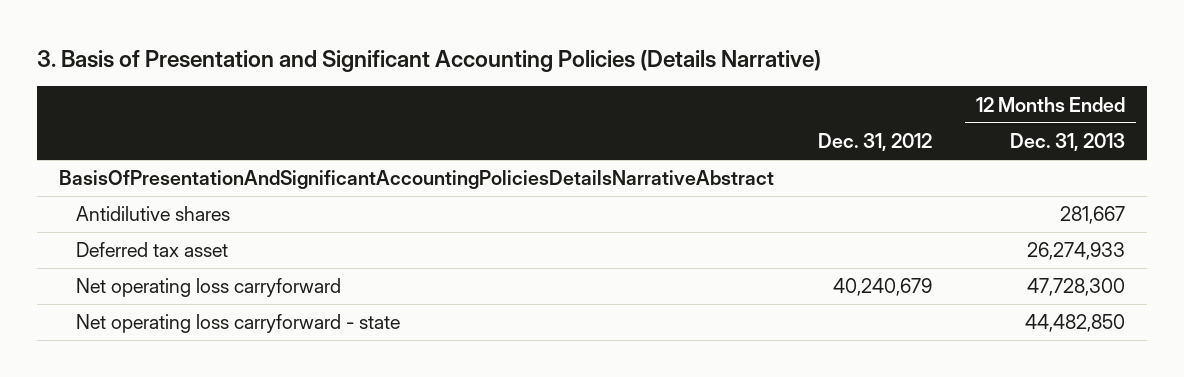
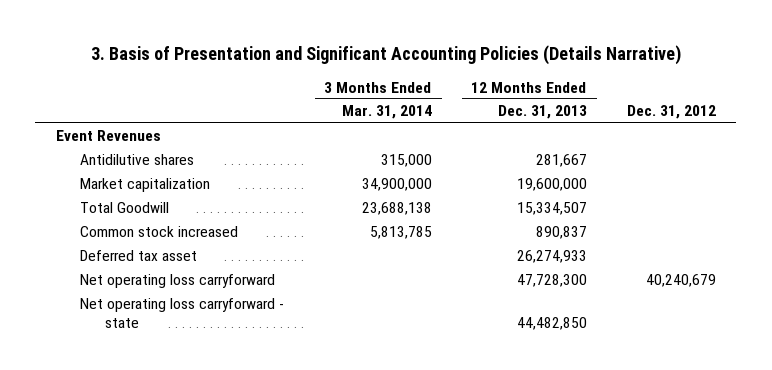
- | Dec. 31, 2012 | 12 Months Ended Dec. 31, 2013
+ | 3 Months Ended Mar. 31, 2014 | 12 Months Ended Dec. 31, 2013 | Dec. 31, 2012
- BasisOfPresentationAndSignificantAccountingPoliciesDetailsNarrativeAbstract
+ Event Revenues
+ Market capitalization | 34,900,000 | 19,600,000 |
+ Total Goodwill | 23,688,138 | 15,334,507 |
+ Common stock increased | 5,813,785 | 890,837 |

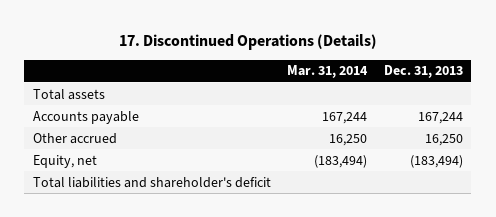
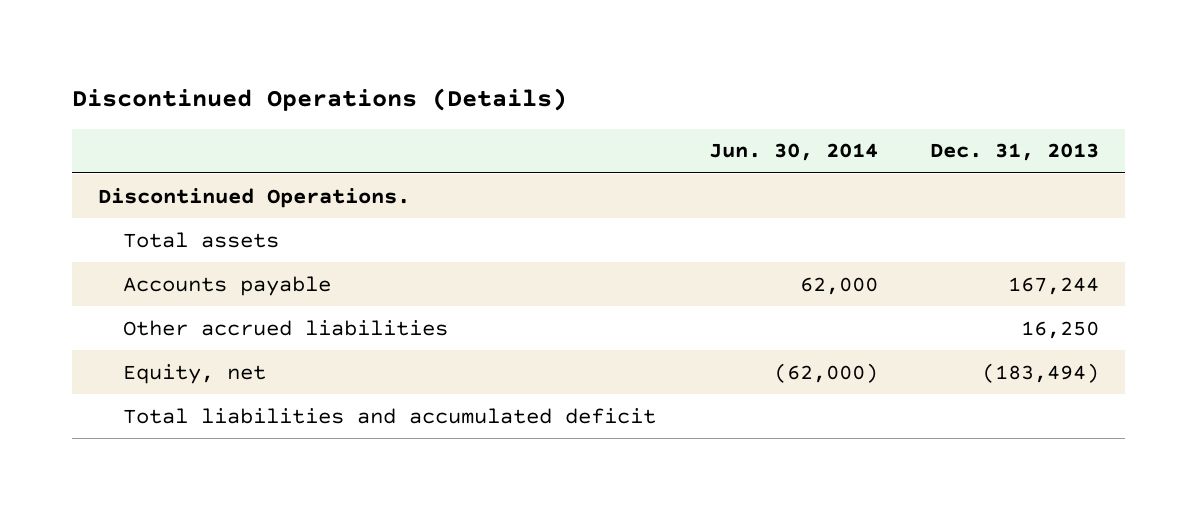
- 17. Discontinued Operations (Details)
+ Discontinued Operations (Details)
- | Mar. 31, 2014 | Dec. 31, 2013
+ | Jun. 30, 2014 | Dec. 31, 2013
+ Discontinued Operations.
- Other accrued | 16,250 | 16,250
+ Other accrued liabilities | | 16,250
- Total liabilities and shareholder's deficit
+ Total liabilities and accumulated deficit

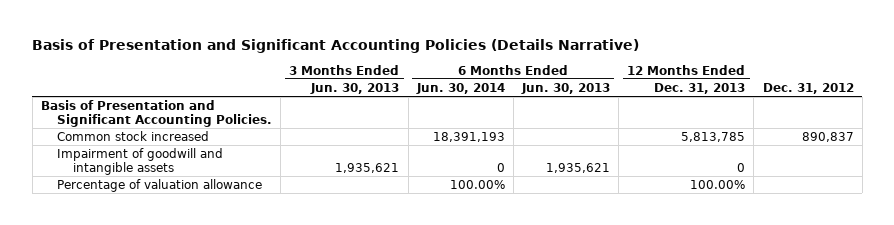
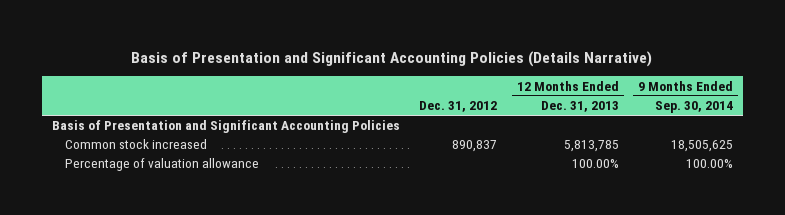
- | 3 Months Ended Jun. 30, 2013 | 6 Months Ended Jun. 30, 2014 | 6 Months Ended Jun. 30, 2013 | 12 Months Ended Dec. 31, 2013 | Dec. 31, 2012
+ | Dec. 31, 2012 | 12 Months Ended Dec. 31, 2013 | 9 Months Ended Sep. 30, 2014
- Basis of Presentation and Significant Accounting Policies.
+ Basis of Presentation and Significant Accounting Policies
- Impairment of goodwill and intangible assets | 1,935,621 | 0 | 1,935,621 | 0 |

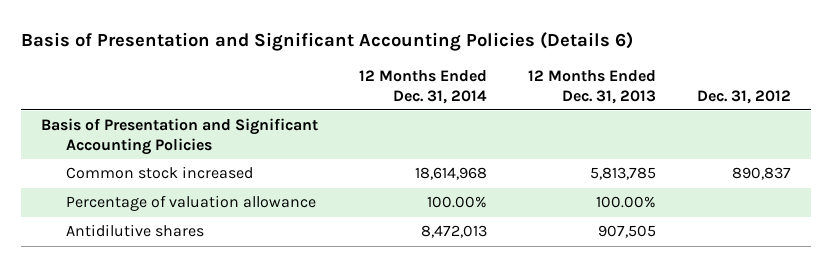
- Basis of Presentation and Significant Accounting Policies (Details Narrative)
+ Basis of Presentation and Significant Accounting Policies (Details 6)
- | Dec. 31, 2012 | 12 Months Ended Dec. 31, 2013 | 9 Months Ended Sep. 30, 2014
+ | 12 Months Ended Dec. 31, 2014 | 12 Months Ended Dec. 31, 2013 | Dec. 31, 2012
+ Antidilutive shares | 8,472,013 | 907,505 |

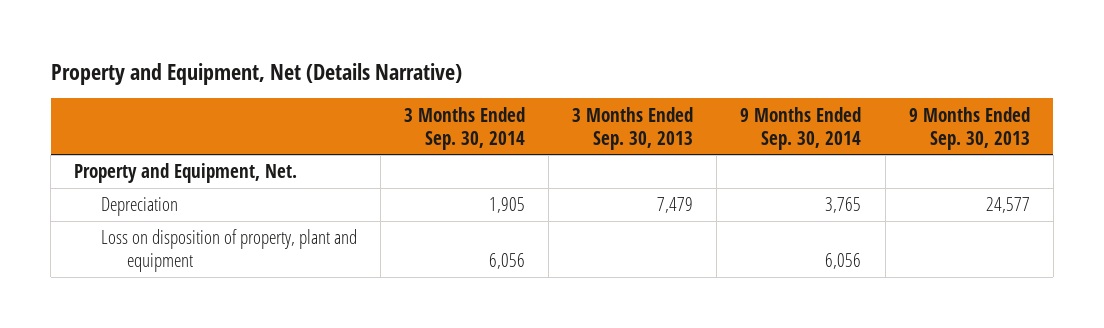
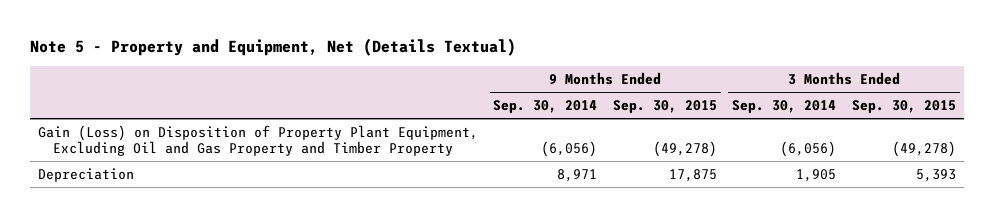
- Property and Equipment, Net (Details Narrative)
+ Note 5 - Property and Equipment, Net (Details Textual)
- | 3 Months Ended Sep. 30, 2014 | 3 Months Ended Sep. 30, 2013 | 9 Months Ended Sep. 30, 2014 | 9 Months Ended Sep. 30, 2013
+ | 9 Months Ended Sep. 30, 2014 | 9 Months Ended Sep. 30, 2015 | 3 Months Ended Sep. 30, 2014 | 3 Months Ended Sep. 30, 2015
- Property and Equipment, Net.
- Depreciation | 1,905 | 7,479 | 3,765 | 24,577
- Loss on disposition of property, plant and equipment | 6,056 | | 6,056 |
+ Gain (Loss) on Disposition of Property Plant Equipment, Excluding Oil and Gas Property and Timber Property | (6,056) | (49,278) | (6,056) | (49,278)
+ Depreciation | 8,971 | 17,875 | 1,905 | 5,393

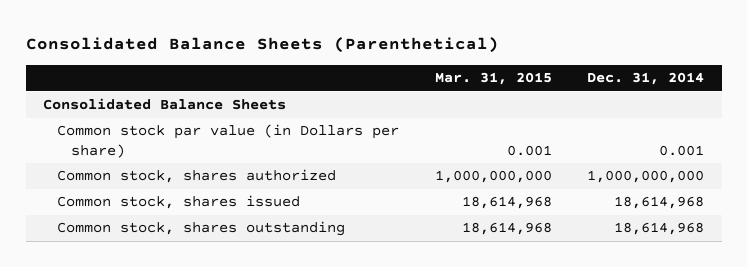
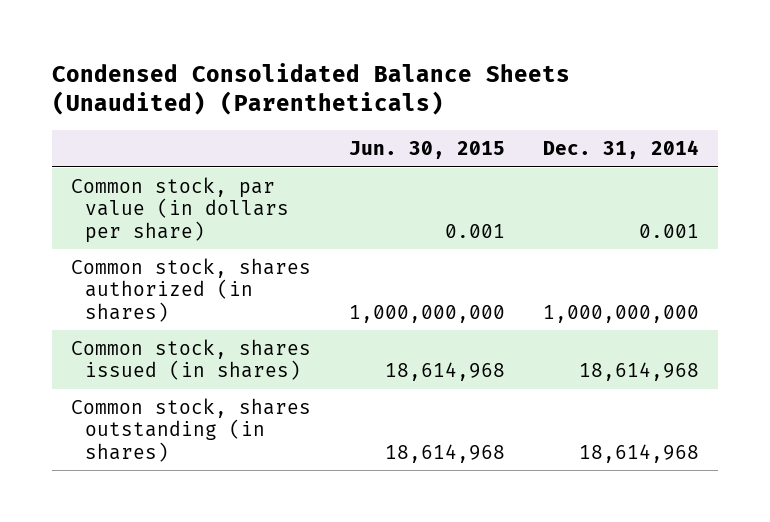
- Consolidated Balance Sheets (Parenthetical)
+ Condensed Consolidated Balance Sheets (Unaudited) (Parentheticals)
- | Mar. 31, 2015 | Dec. 31, 2014
+ | Jun. 30, 2015 | Dec. 31, 2014
- Consolidated Balance Sheets
- Common stock par value (in Dollars per share) | 0.001 | 0.001
- Common stock, shares authorized | 1,000,000,000 | 1,000,000,000
- Common stock, shares issued | 18,614,968 | 18,614,968
- Common stock, shares outstanding | 18,614,968 | 18,614,968
+ Common stock, par value (in dollars per share) | 0.001 | 0.001
+ Common stock, shares authorized (in shares) | 1,000,000,000 | 1,000,000,000
+ Common stock, shares issued (in shares) | 18,614,968 | 18,614,968
+ Common stock, shares outstanding (in shares) | 18,614,968 | 18,614,968

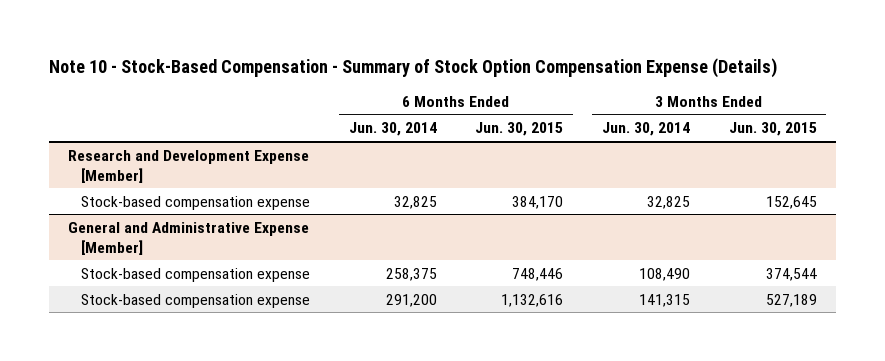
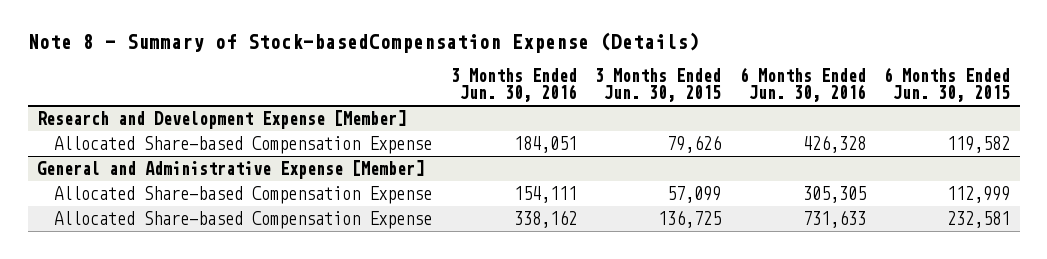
- Note 10 - Stock-Based Compensation - Summary of Stock Option Compensation Expense (Details)
+ Note 8 - Summary of Stock-basedCompensation Expense (Details)
- | 6 Months Ended Jun. 30, 2014 | 6 Months Ended Jun. 30, 2015 | 3 Months Ended Jun. 30, 2014 | 3 Months Ended Jun. 30, 2015
+ | 3 Months Ended Jun. 30, 2016 | 3 Months Ended Jun. 30, 2015 | 6 Months Ended Jun. 30, 2016 | 6 Months Ended Jun. 30, 2015
@ Research and Development Expense [Member]
- Stock-based compensation expense | 32,825 | 384,170 | 32,825 | 152,645
+ Allocated Share-based Compensation Expense | 184,051 | 79,626 | 426,328 | 119,582
@ General and Administrative Expense [Member]
- Stock-based compensation expense | 258,375 | 748,446 | 108,490 | 374,544
- Stock-based compensation expense | 291,200 | 1,132,616 | 141,315 | 527,189
+ Allocated Share-based Compensation Expense | 154,111 | 57,099 | 305,305 | 112,999
+ Allocated Share-based Compensation Expense | 338,162 | 136,725 | 731,633 | 232,581

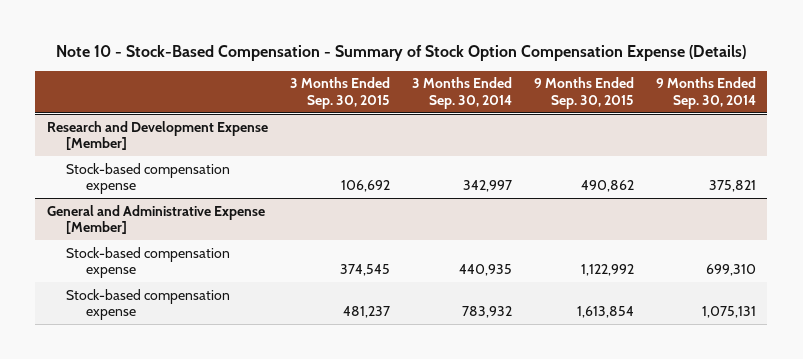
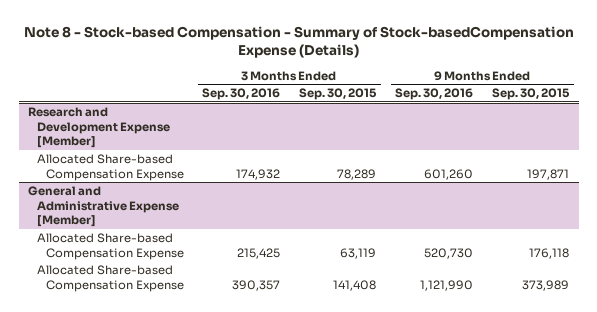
- Note 10 - Stock-Based Compensation - Summary of Stock Option Compensation Expense (Details)
+ Note 8 - Stock-based Compensation - Summary of Stock-basedCompensation Expense (Details)
- | 3 Months Ended Sep. 30, 2015 | 3 Months Ended Sep. 30, 2014 | 9 Months Ended Sep. 30, 2015 | 9 Months Ended Sep. 30, 2014
+ | 3 Months Ended Sep. 30, 2016 | 3 Months Ended Sep. 30, 2015 | 9 Months Ended Sep. 30, 2016 | 9 Months Ended Sep. 30, 2015
@ Research and Development Expense [Member]
- Stock-based compensation expense | 106,692 | 342,997 | 490,862 | 375,821
+ Allocated Share-based Compensation Expense | 174,932 | 78,289 | 601,260 | 197,871
@ General and Administrative Expense [Member]
- Stock-based compensation expense | 374,545 | 440,935 | 1,122,992 | 699,310
- Stock-based compensation expense | 481,237 | 783,932 | 1,613,854 | 1,075,131
+ Allocated Share-based Compensation Expense | 215,425 | 63,119 | 520,730 | 176,118
+ Allocated Share-based Compensation Expense | 390,357 | 141,408 | 1,121,990 | 373,989

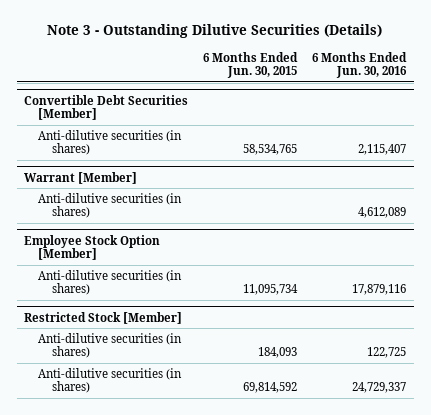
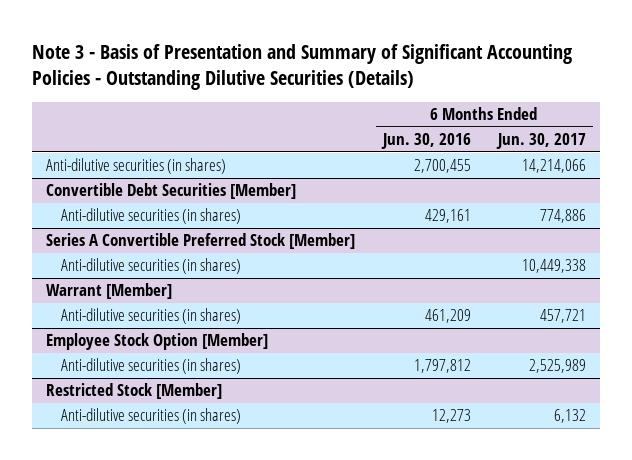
- Note 3 - Outstanding Dilutive Securities (Details)
+ Note 3 - Basis of Presentation and Summary of Significant Accounting Policies - Outstanding Dilutive Securities (Details)
- | 6 Months Ended Jun. 30, 2015 | 6 Months Ended Jun. 30, 2016
+ | 6 Months Ended Jun. 30, 2016 | 6 Months Ended Jun. 30, 2017
+ Anti-dilutive securities (in shares) | 2,700,455 | 14,214,066
@ Convertible Debt Securities [Member]
- Anti-dilutive securities (in shares) | 58,534,765 | 2,115,407
+ Anti-dilutive securities (in shares) | 429,161 | 774,886
+ Series A Convertible Preferred Stock [Member]
+ Anti-dilutive securities (in shares) | | 10,449,338
@ Warrant [Member]
- Anti-dilutive securities (in shares) | | 4,612,089
+ Anti-dilutive securities (in shares) | 461,209 | 457,721
@ Employee Stock Option [Member]
- Anti-dilutive securities (in shares) | 11,095,734 | 17,879,116
+ Anti-dilutive securities (in shares) | 1,797,812 | 2,525,989
@ Restricted Stock [Member]
- Anti-dilutive securities (in shares) | 184,093 | 122,725
- Anti-dilutive securities (in shares) | 69,814,592 | 24,729,337
+ Anti-dilutive securities (in shares) | 12,273 | 6,132

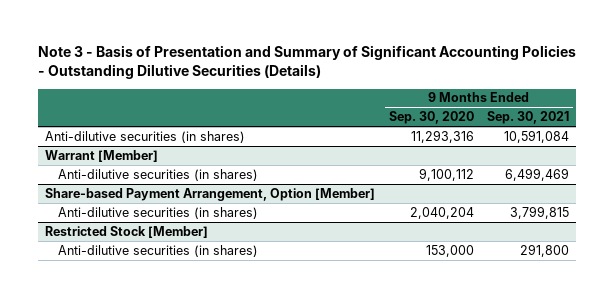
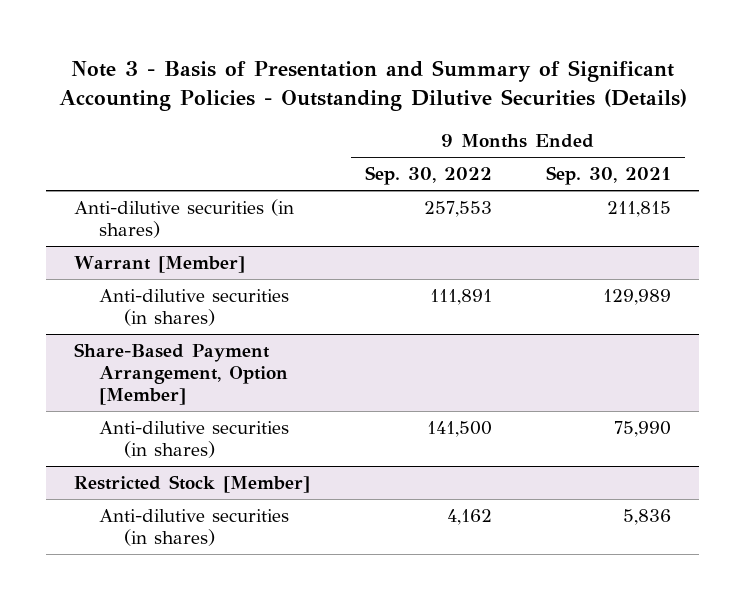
- | 9 Months Ended Sep. 30, 2020 | 9 Months Ended Sep. 30, 2021
+ | 9 Months Ended Sep. 30, 2022 | 9 Months Ended Sep. 30, 2021
- Anti-dilutive securities (in shares) | 11,293,316 | 10,591,084
+ Anti-dilutive securities (in shares) | 257,553 | 211,815
@ Warrant [Member]
- Anti-dilutive securities (in shares) | 9,100,112 | 6,499,469
- Share-based Payment Arrangement, Option [Member]
- Anti-dilutive securities (in shares) | 2,040,204 | 3,799,815
@ Warrant [Member]
+ Anti-dilutive securities (in shares) | 111,891 | 129,989
+ Share-Based Payment Arrangement, Option [Member]
+ Anti-dilutive securities (in shares) | 141,500 | 75,990
@ Restricted Stock [Member]
- Anti-dilutive securities (in shares) | 153,000 | 291,800
+ Anti-dilutive securities (in shares) | 4,162 | 5,836

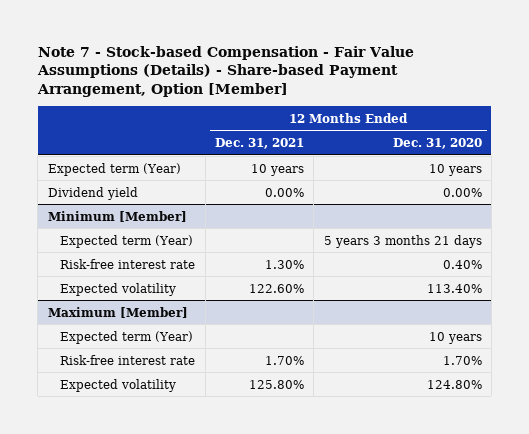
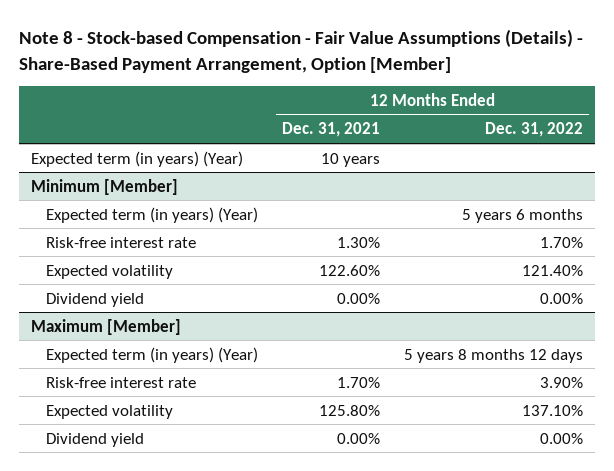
- Note 7 - Stock-based Compensation - Fair Value Assumptions (Details) - Share-based Payment Arrangement, Option [Member]
+ Note 8 - Stock-based Compensation - Fair Value Assumptions (Details) - Share-Based Payment Arrangement, Option [Member]
- | 12 Months Ended Dec. 31, 2021 | 12 Months Ended Dec. 31, 2020
+ | 12 Months Ended Dec. 31, 2021 | 12 Months Ended Dec. 31, 2022
- Expected term (Year) | 10 years | 10 years
- Dividend yield | 0.00% | 0.00%
+ Expected term (in years) (Year) | 10 years |
@ Minimum [Member]
- Expected term (Year) | | 5 years 3 months 21 days
+ Expected term (in years) (Year) | | 5 years 6 months
+ Dividend yield | 0.00% | 0.00%
@ Maximum [Member]
- Expected term (Year) | | 10 years
+ Expected term (in years) (Year) | | 5 years 8 months 12 days
+ Dividend yield | 0.00% | 0.00%

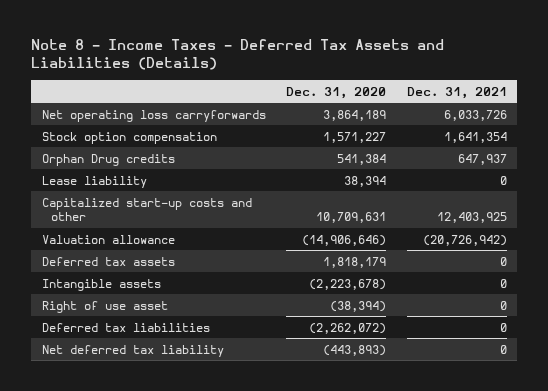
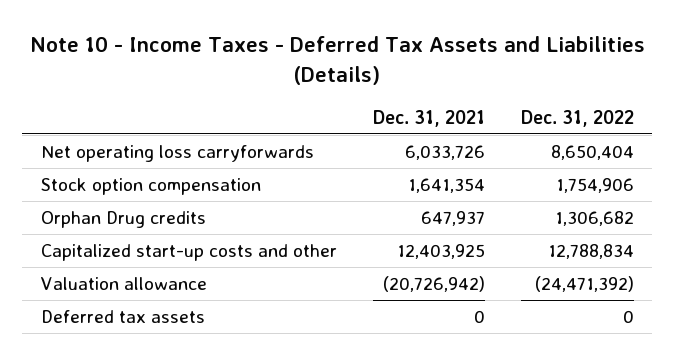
- Note 8 - Income Taxes - Deferred Tax Assets and Liabilities (Details)
+ Note 10 - Income Taxes - Deferred Tax Assets and Liabilities (Details)
- | Dec. 31, 2020 | Dec. 31, 2021
+ | Dec. 31, 2021 | Dec. 31, 2022
- Lease liability | 38,394 | 0
- Intangible assets | (2,223,678) | 0
- Right of use asset | (38,394) | 0
- Deferred tax liabilities | (2,262,072) | 0
- Net deferred tax liability | (443,893) | 0

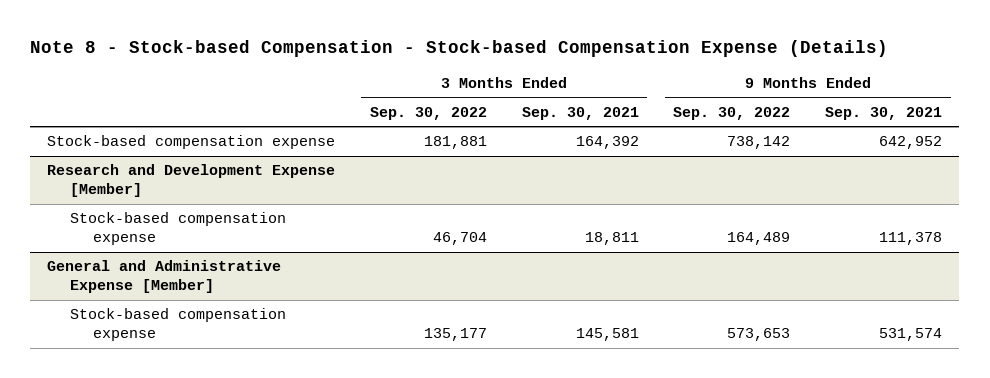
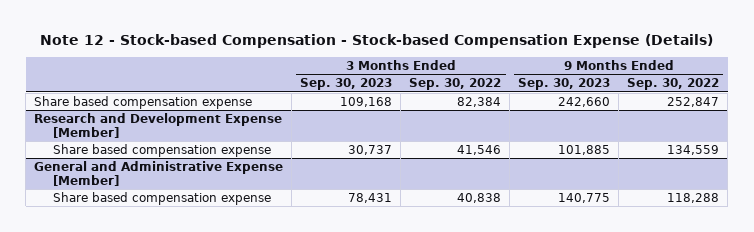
- Note 8 - Stock-based Compensation - Stock-based Compensation Expense (Details)
+ Note 12 - Stock-based Compensation - Stock-based Compensation Expense (Details)
- | 3 Months Ended Sep. 30, 2022 | 3 Months Ended Sep. 30, 2021 | 9 Months Ended Sep. 30, 2022 | 9 Months Ended Sep. 30, 2021
+ | 3 Months Ended Sep. 30, 2023 | 3 Months Ended Sep. 30, 2022 | 9 Months Ended Sep. 30, 2023 | 9 Months Ended Sep. 30, 2022
- Stock-based compensation expense | 181,881 | 164,392 | 738,142 | 642,952
+ Share based compensation expense | 109,168 | 82,384 | 242,660 | 252,847
@ Research and Development Expense [Member]
- Stock-based compensation expense | 46,704 | 18,811 | 164,489 | 111,378
+ Share based compensation expense | 30,737 | 41,546 | 101,885 | 134,559
@ General and Administrative Expense [Member]
- Stock-based compensation expense | 135,177 | 145,581 | 573,653 | 531,574
+ Share based compensation expense | 78,431 | 40,838 | 140,775 | 118,288

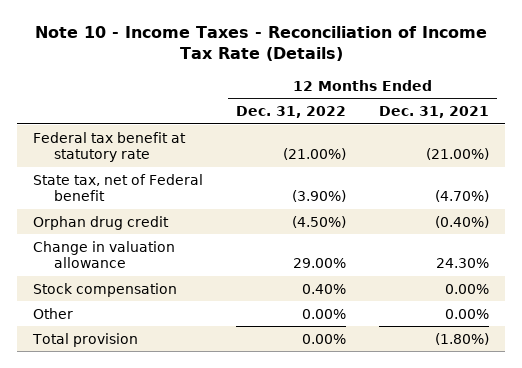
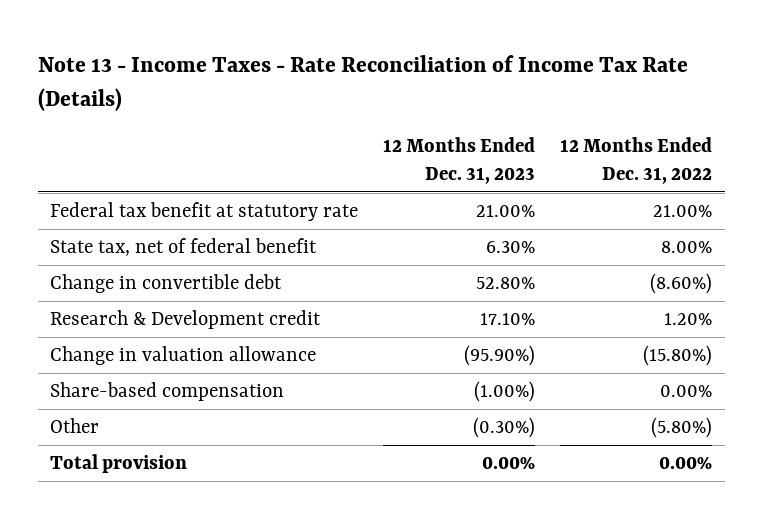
- Note 10 - Income Taxes - Reconciliation of Income Tax Rate (Details)
+ Note 13 - Income Taxes - Rate Reconciliation of Income Tax Rate (Details)
- | 12 Months Ended Dec. 31, 2022 | 12 Months Ended Dec. 31, 2021
+ | 12 Months Ended Dec. 31, 2023 | 12 Months Ended Dec. 31, 2022
- Federal tax benefit at statutory rate | (21.00%) | (21.00%)
- State tax, net of Federal benefit | (3.90%) | (4.70%)
- Orphan drug credit | (4.50%) | (0.40%)
- Change in valuation allowance | 29.00% | 24.30%
- Stock compensation | 0.40% | 0.00%
- Other | 0.00% | 0.00%
+ Federal tax benefit at statutory rate | 21.00% | 21.00%
+ State tax, net of federal benefit | 6.30% | 8.00%
+ Change in convertible debt | 52.80% | (8.60%)
+ Research & Development credit | 17.10% | 1.20%
+ Change in valuation allowance | (95.90%) | (15.80%)
+ Share-based compensation | (1.00%) | 0.00%
+ Other | (0.30%) | (5.80%)

